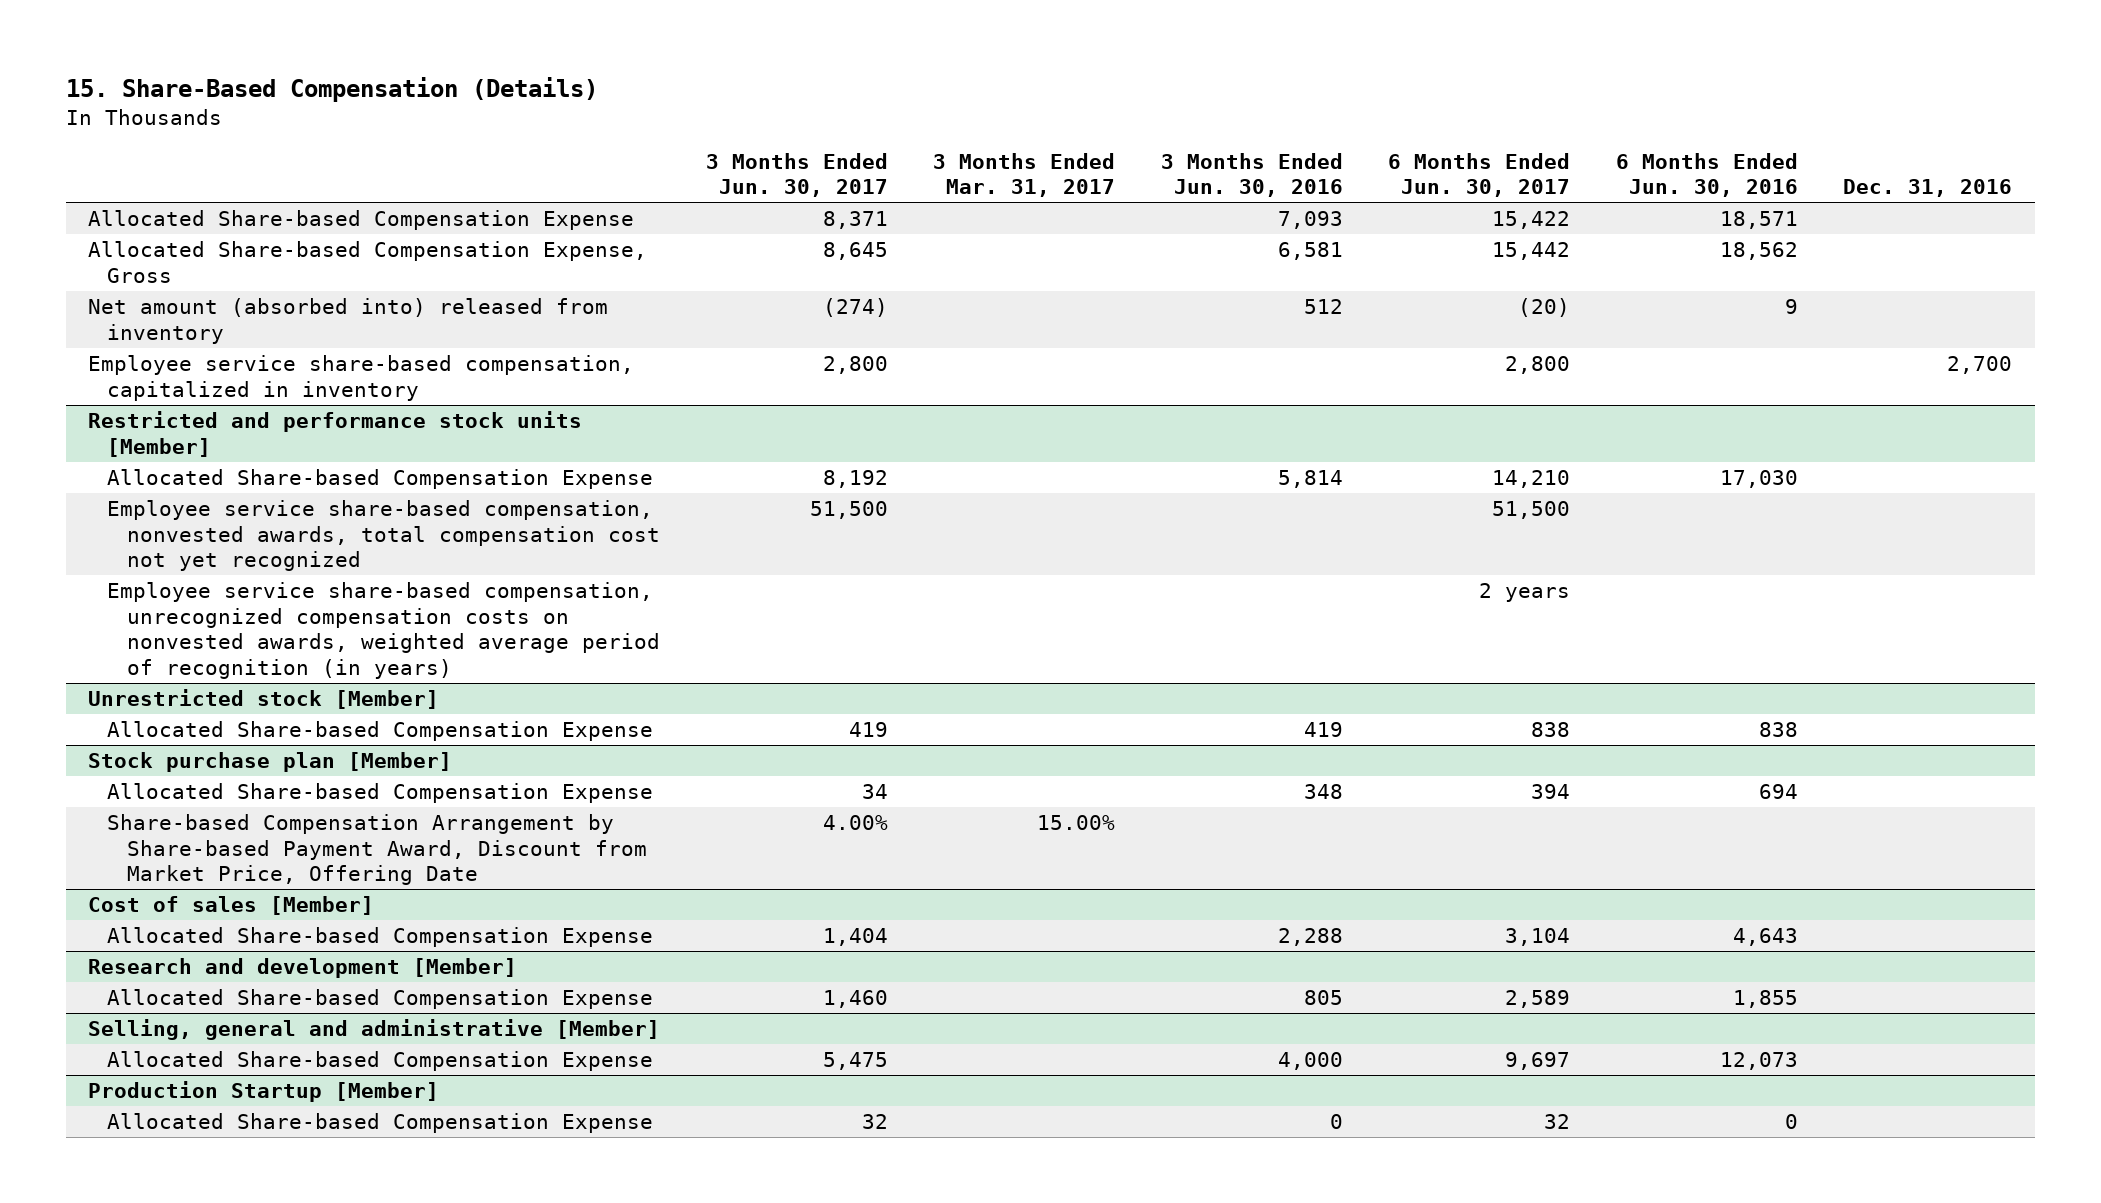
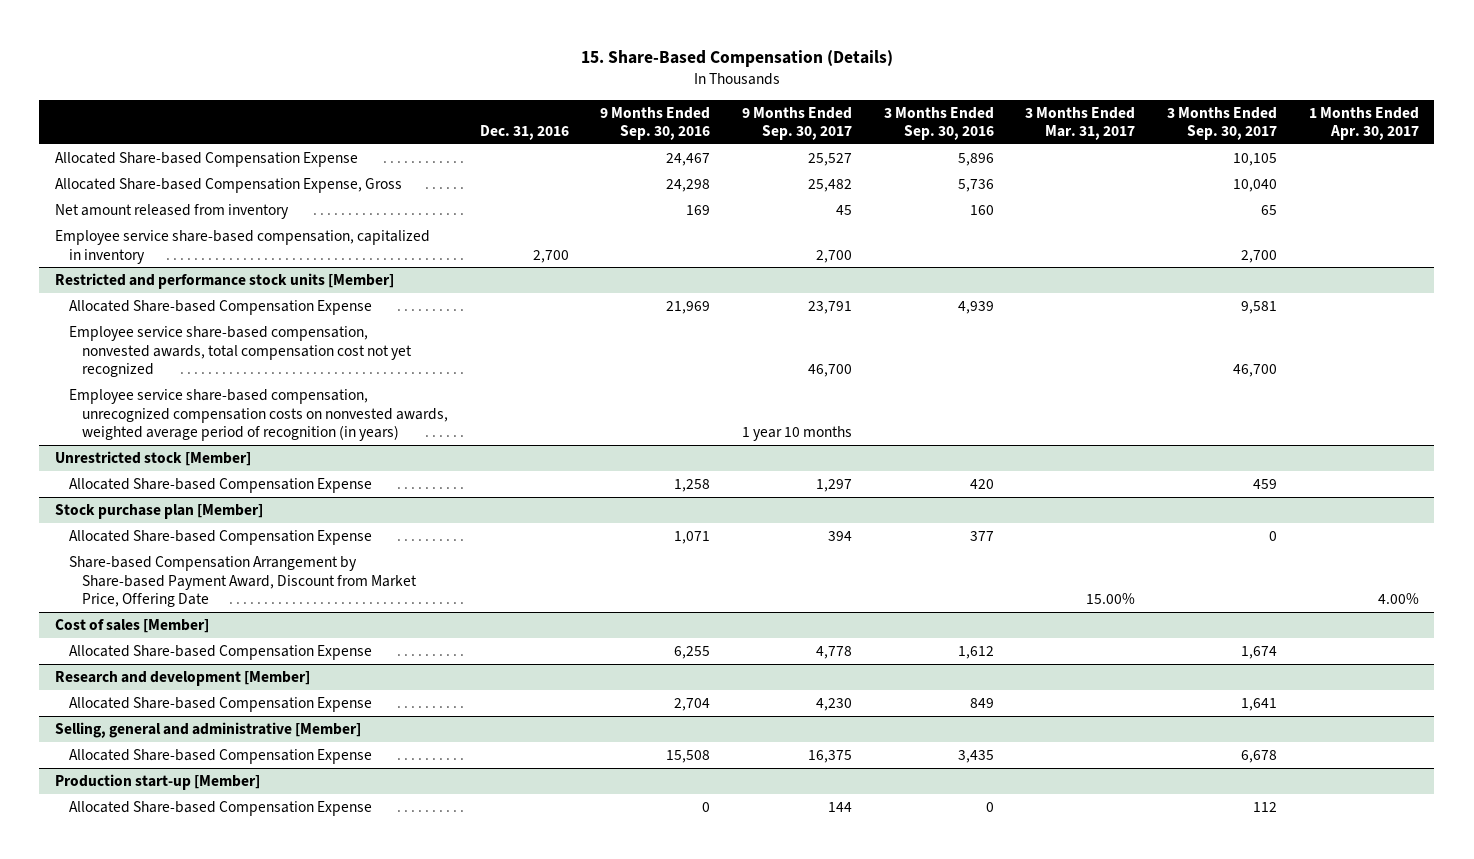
- | 3 Months Ended Jun. 30, 2017 | 3 Months Ended Mar. 31, 2017 | 3 Months Ended Jun. 30, 2016 | 6 Months Ended Jun. 30, 2017 | 6 Months Ended Jun. 30, 2016 | Dec. 31, 2016
+ | Dec. 31, 2016 | 9 Months Ended Sep. 30, 2016 | 9 Months Ended Sep. 30, 2017 | 3 Months Ended Sep. 30, 2016 | 3 Months Ended Mar. 31, 2017 | 3 Months Ended Sep. 30, 2017 | 1 Months Ended Apr. 30, 2017
- Net amount (absorbed into) released from inventory | (274) | | 512 | (20) | 9 |
+ Net amount released from inventory | | 169 | 45 | 160 | | 65 |
- Production Startup [Member]
+ Production start-up [Member]

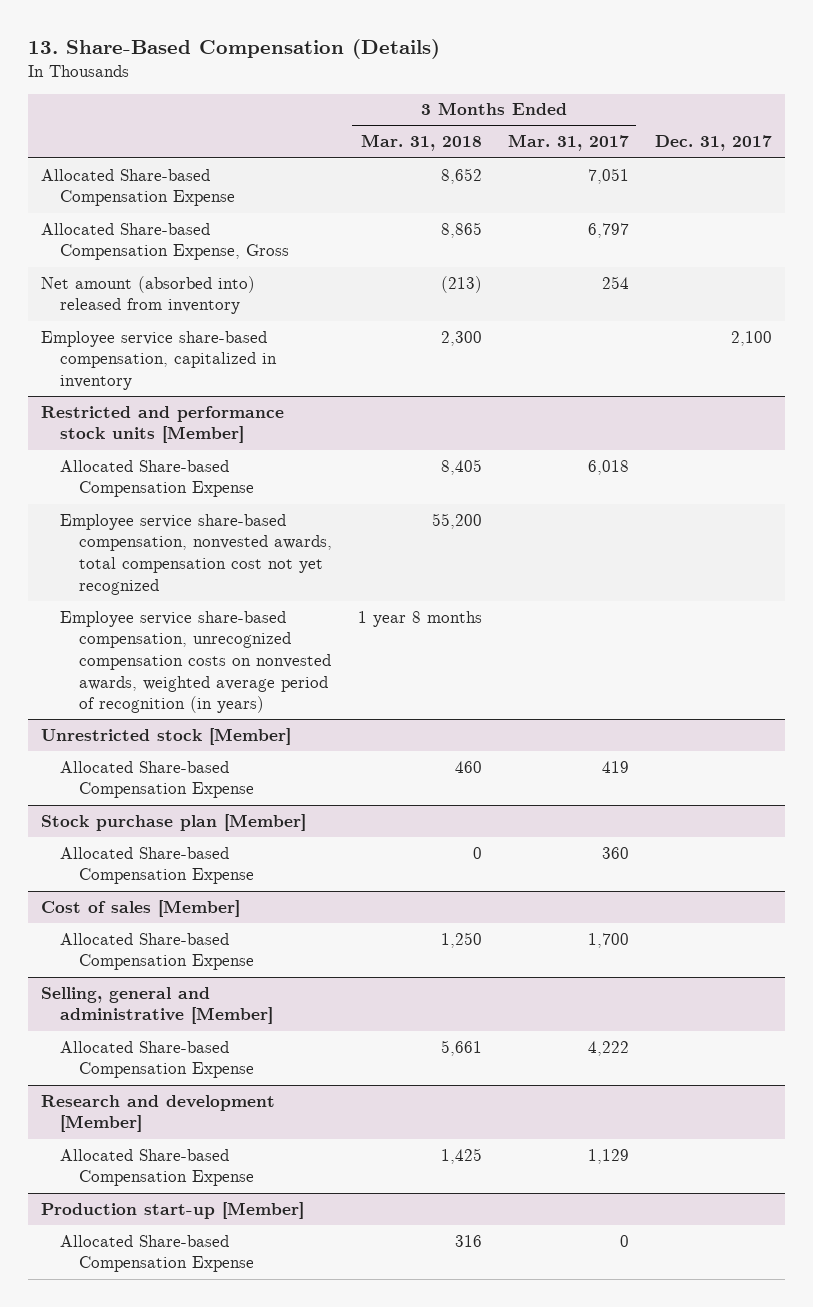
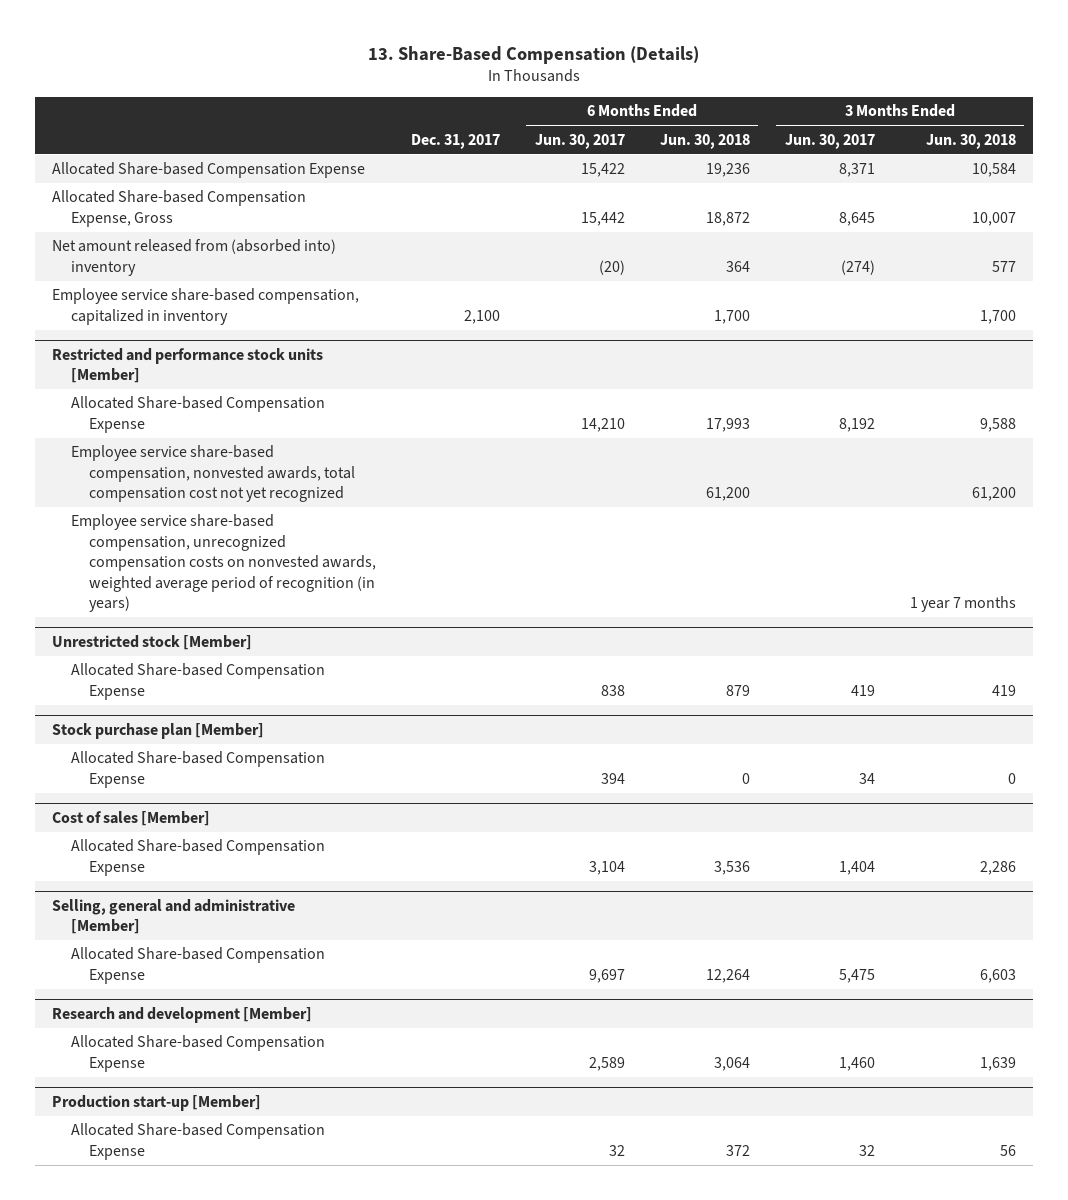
- | 3 Months Ended Mar. 31, 2018 | 3 Months Ended Mar. 31, 2017 | Dec. 31, 2017
+ | Dec. 31, 2017 | 6 Months Ended Jun. 30, 2017 | 6 Months Ended Jun. 30, 2018 | 3 Months Ended Jun. 30, 2017 | 3 Months Ended Jun. 30, 2018
- Net amount (absorbed into) released from inventory | (213) | 254 |
+ Net amount released from (absorbed into) inventory | | (20) | 364 | (274) | 577

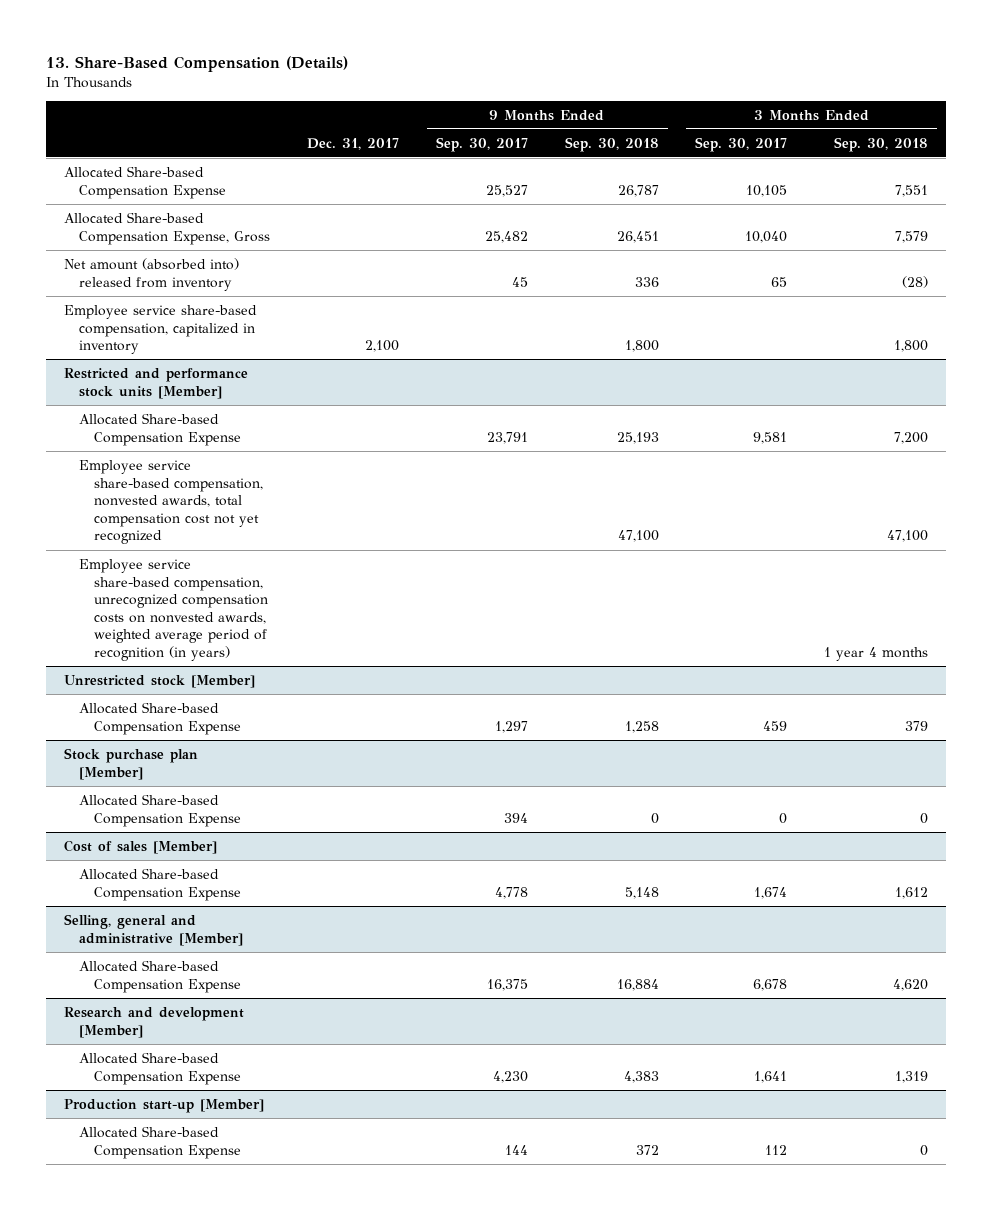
- | Dec. 31, 2017 | 6 Months Ended Jun. 30, 2017 | 6 Months Ended Jun. 30, 2018 | 3 Months Ended Jun. 30, 2017 | 3 Months Ended Jun. 30, 2018
+ | Dec. 31, 2017 | 9 Months Ended Sep. 30, 2017 | 9 Months Ended Sep. 30, 2018 | 3 Months Ended Sep. 30, 2017 | 3 Months Ended Sep. 30, 2018
- Net amount released from (absorbed into) inventory | | (20) | 364 | (274) | 577
+ Net amount (absorbed into) released from inventory | | 45 | 336 | 65 | (28)

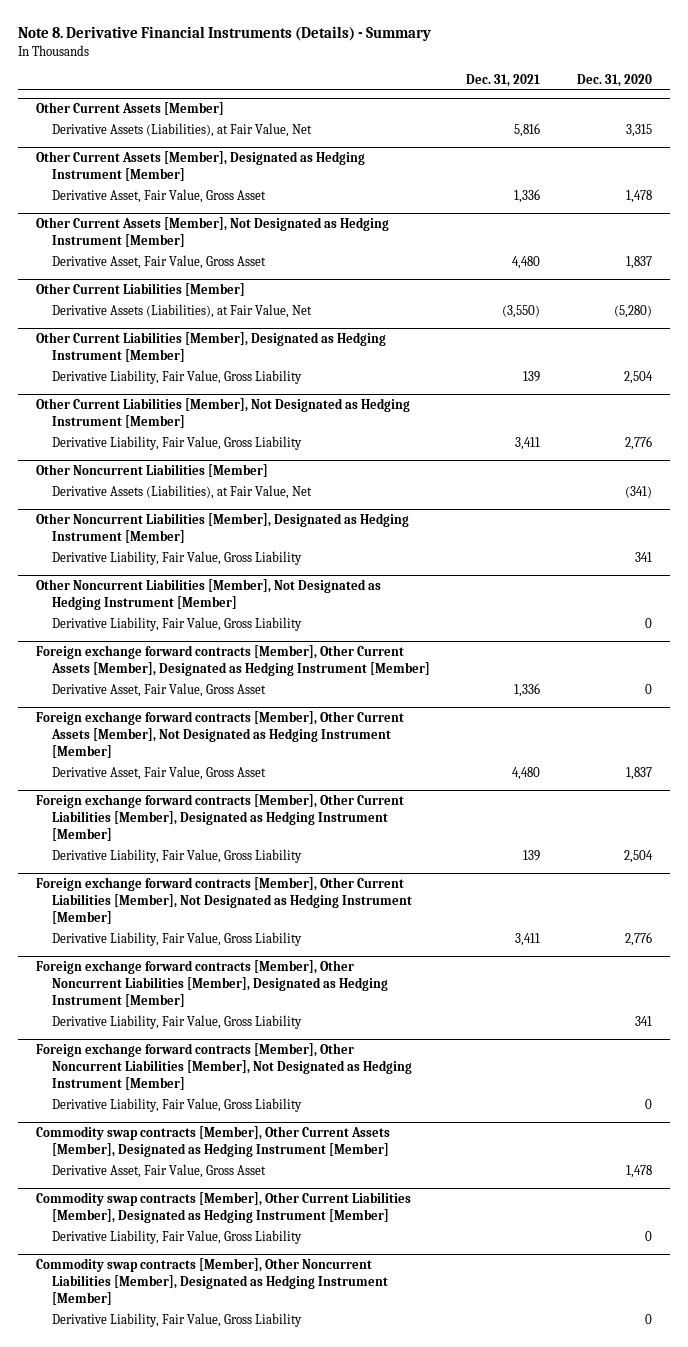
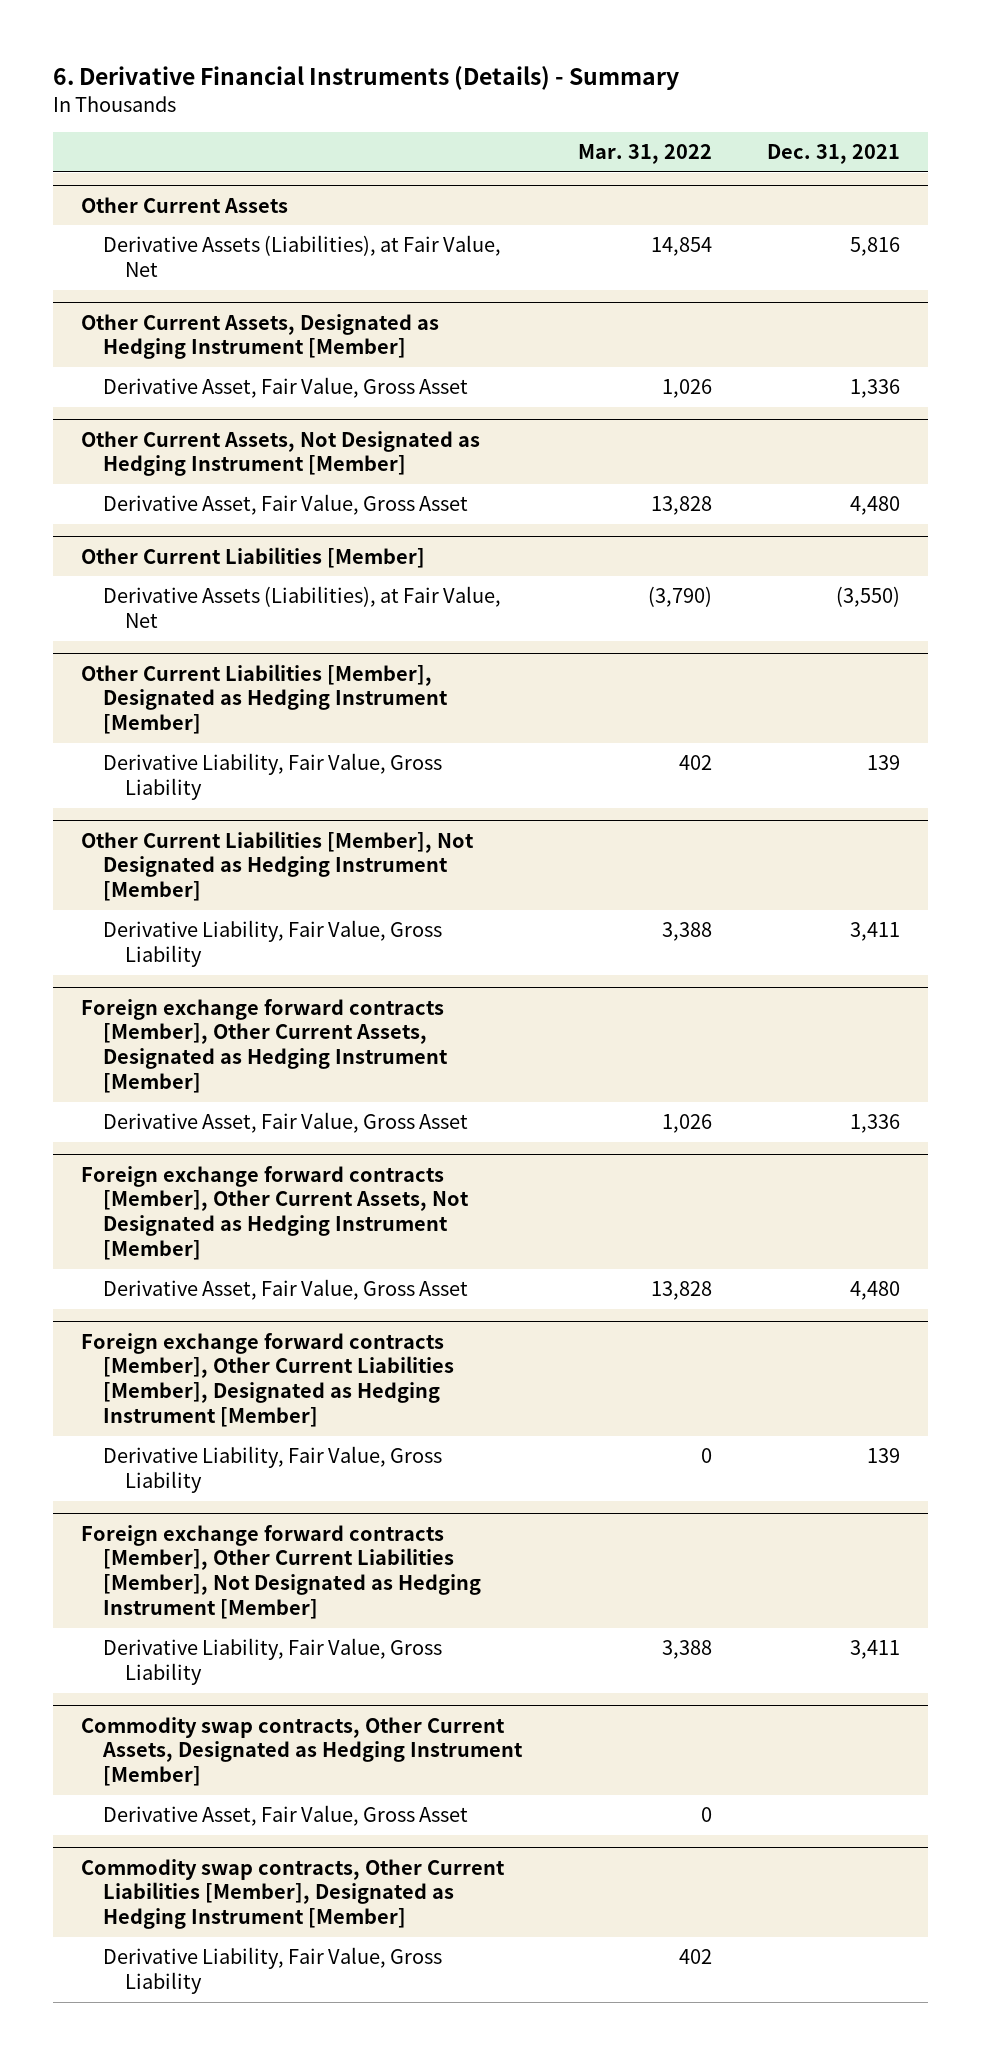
- Note 8. Derivative Financial Instruments (Details) - Summary
+ 6. Derivative Financial Instruments (Details) - Summary
- | Dec. 31, 2021 | Dec. 31, 2020
+ | Mar. 31, 2022 | Dec. 31, 2021
- Other Current Assets [Member]
+ Other Current Assets
- Other Current Assets [Member], Designated as Hedging Instrument [Member]
+ Other Current Assets, Designated as Hedging Instrument [Member]
- Other Current Assets [Member], Not Designated as Hedging Instrument [Member]
+ Other Current Assets, Not Designated as Hedging Instrument [Member]
- Other Noncurrent Liabilities [Member]
- Derivative Assets (Liabilities), at Fair Value, Net | | (341)
- Other Noncurrent Liabilities [Member], Designated as Hedging Instrument [Member]
- Derivative Liability, Fair Value, Gross Liability | | 341
- Other Noncurrent Liabilities [Member], Not Designated as Hedging Instrument [Member]
- Derivative Liability, Fair Value, Gross Liability | | 0
- Foreign exchange forward contracts [Member], Other Current Assets [Member], Designated as Hedging Instrument [Member]
+ Foreign exchange forward contracts [Member], Other Current Assets, Designated as Hedging Instrument [Member]
- Foreign exchange forward contracts [Member], Other Current Assets [Member], Not Designated as Hedging Instrument [Member]
+ Foreign exchange forward contracts [Member], Other Current Assets, Not Designated as Hedging Instrument [Member]
- Foreign exchange forward contracts [Member], Other Noncurrent Liabilities [Member], Designated as Hedging Instrument [Member]
- Derivative Liability, Fair Value, Gross Liability | | 341
- Foreign exchange forward contracts [Member], Other Noncurrent Liabilities [Member], Not Designated as Hedging Instrument [Member]
- Derivative Liability, Fair Value, Gross Liability | | 0
- Commodity swap contracts [Member], Other Current Assets [Member], Designated as Hedging Instrument [Member]
+ Commodity swap contracts, Other Current Assets, Designated as Hedging Instrument [Member]
- Commodity swap contracts [Member], Other Current Liabilities [Member], Designated as Hedging Instrument [Member]
+ Commodity swap contracts, Other Current Liabilities [Member], Designated as Hedging Instrument [Member]
- Commodity swap contracts [Member], Other Noncurrent Liabilities [Member], Designated as Hedging Instrument [Member]
- Derivative Liability, Fair Value, Gross Liability | | 0

